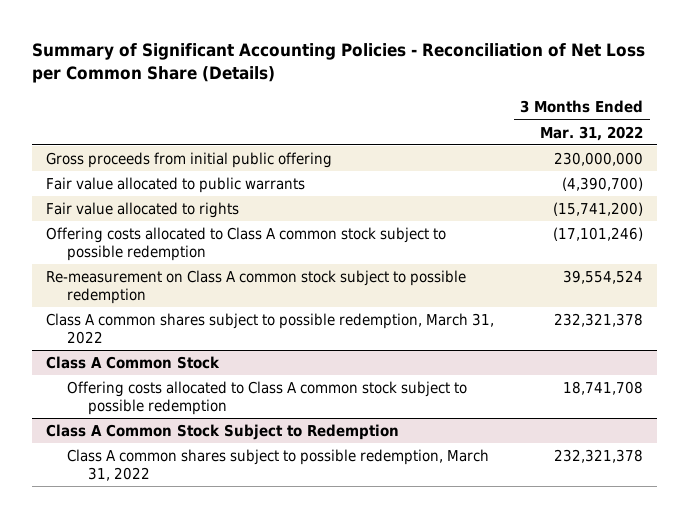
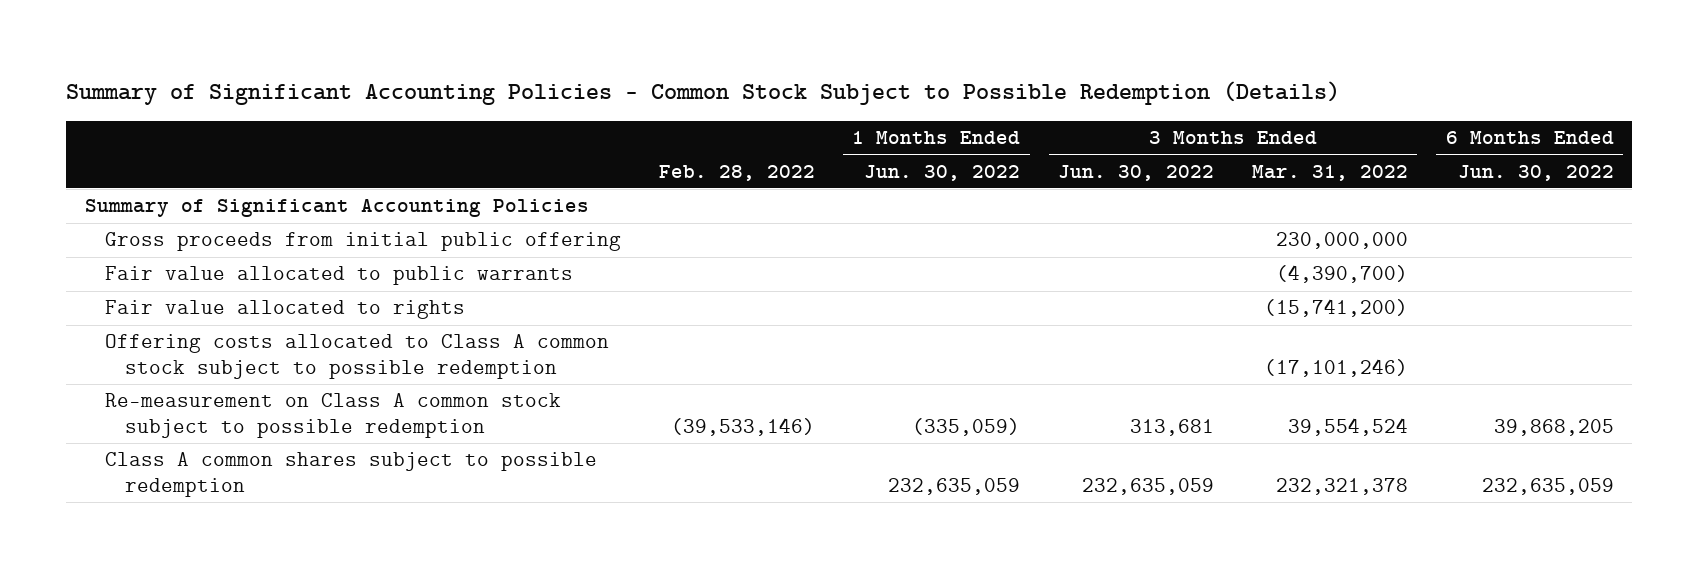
- Summary of Significant Accounting Policies - Reconciliation of Net Loss per Common Share (Details)
+ Summary of Significant Accounting Policies - Common Stock Subject to Possible Redemption (Details)
- | 3 Months Ended Mar. 31, 2022
+ | Feb. 28, 2022 | 1 Months Ended Jun. 30, 2022 | 3 Months Ended Jun. 30, 2022 | 3 Months Ended Mar. 31, 2022 | 6 Months Ended Jun. 30, 2022
+ Summary of Significant Accounting Policies
- Class A common shares subject to possible redemption, March 31, 2022 | 232,321,378
- Class A Common Stock
- Offering costs allocated to Class A common stock subject to possible redemption | 18,741,708
- Class A Common Stock Subject to Redemption
- Class A common shares subject to possible redemption, March 31, 2022 | 232,321,378
+ Class A common shares subject to possible redemption | | 232,635,059 | 232,635,059 | 232,321,378 | 232,635,059

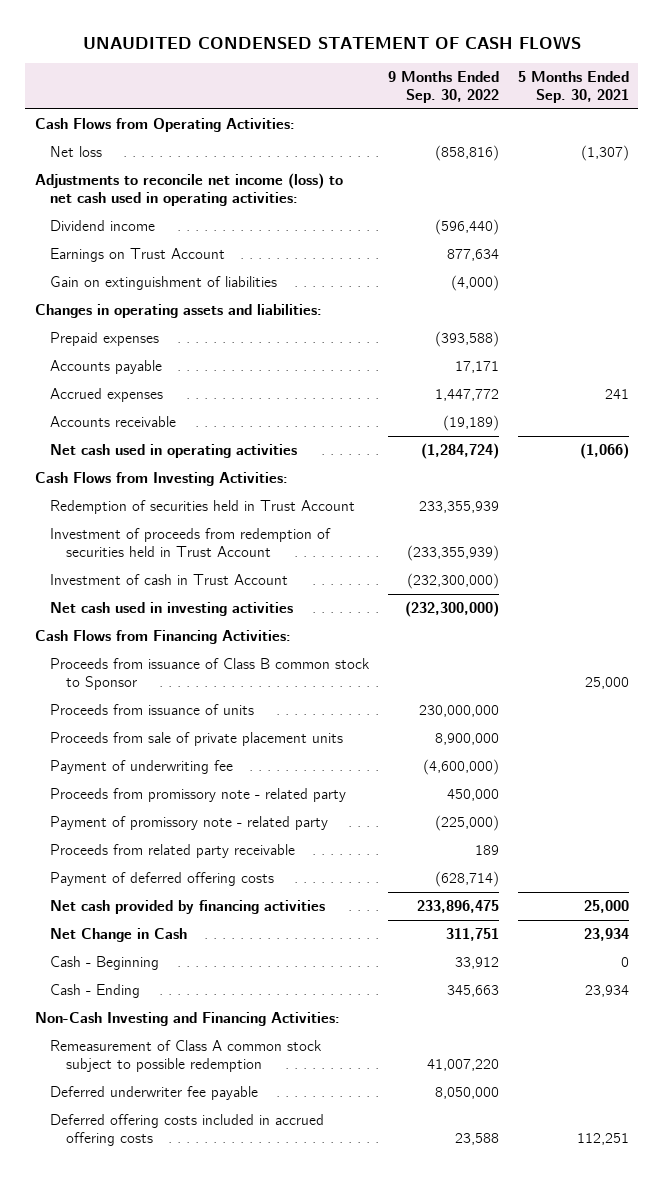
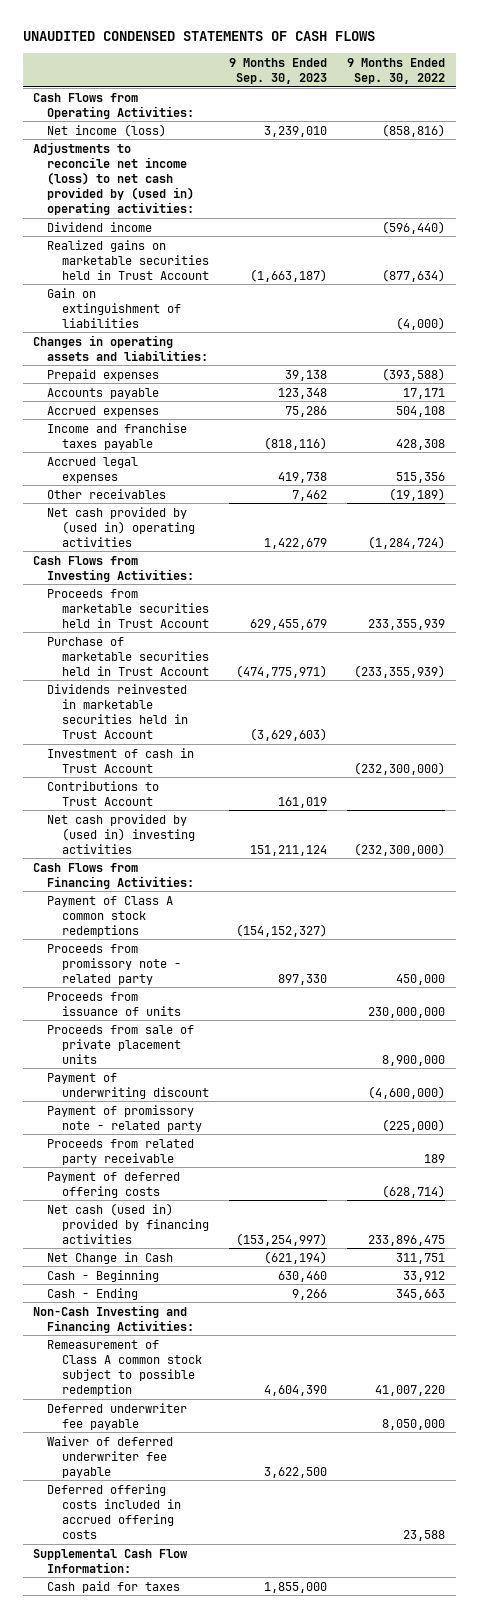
- UNAUDITED CONDENSED STATEMENT OF CASH FLOWS
+ UNAUDITED CONDENSED STATEMENTS OF CASH FLOWS
- | 9 Months Ended Sep. 30, 2022 | 5 Months Ended Sep. 30, 2021
+ | 9 Months Ended Sep. 30, 2023 | 9 Months Ended Sep. 30, 2022
- Net loss | (858,816) | (1,307)
- Adjustments to reconcile net income (loss) to net cash used in operating activities:
+ Net income (loss) | 3,239,010 | (858,816)
+ Adjustments to reconcile net income (loss) to net cash provided by (used in) operating activities:
- Earnings on Trust Account | 877,634 |
+ Realized gains on marketable securities held in Trust Account | (1,663,187) | (877,634)
- Accrued expenses | 1,447,772 | 241
- Accounts receivable | (19,189) |
- Net cash used in operating activities | (1,284,724) | (1,066)
+ Accrued expenses | 75,286 | 504,108
+ Income and franchise taxes payable | (818,116) | 428,308
+ Accrued legal expenses | 419,738 | 515,356
+ Other receivables | 7,462 | (19,189)
+ Net cash provided by (used in) operating activities | 1,422,679 | (1,284,724)
- Redemption of securities held in Trust Account | 233,355,939 |
- Investment of proceeds from redemption of securities held in Trust Account | (233,355,939) |
+ Proceeds from marketable securities held in Trust Account | 629,455,679 | 233,355,939
+ Purchase of marketable securities held in Trust Account | (474,775,971) | (233,355,939)
+ Dividends reinvested in marketable securities held in Trust Account | (3,629,603) |
- Net cash used in investing activities | (232,300,000) |
+ Contributions to Trust Account | 161,019 |
+ Net cash provided by (used in) investing activities | 151,211,124 | (232,300,000)
- Proceeds from issuance of Class B common stock to Sponsor | | 25,000
+ Payment of Class A common stock redemptions | (154,152,327) |
moved up: Proceeds from promissory note - related party | 897,330 | 450,000
- Payment of underwriting fee | (4,600,000) |
+ Payment of underwriting discount | | (4,600,000)
- Net cash provided by financing activities | 233,896,475 | 25,000
+ Net cash (used in) provided by financing activities | (153,254,997) | 233,896,475
+ Waiver of deferred underwriter fee payable | 3,622,500 |
+ Supplemental Cash Flow Information:
+ Cash paid for taxes | 1,855,000 |

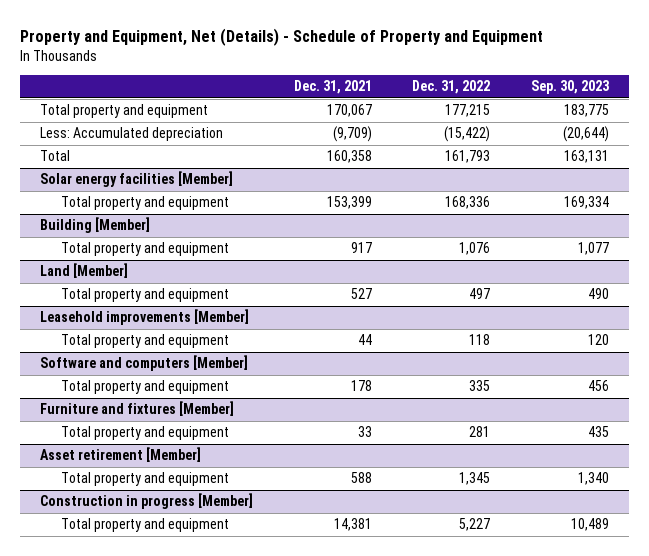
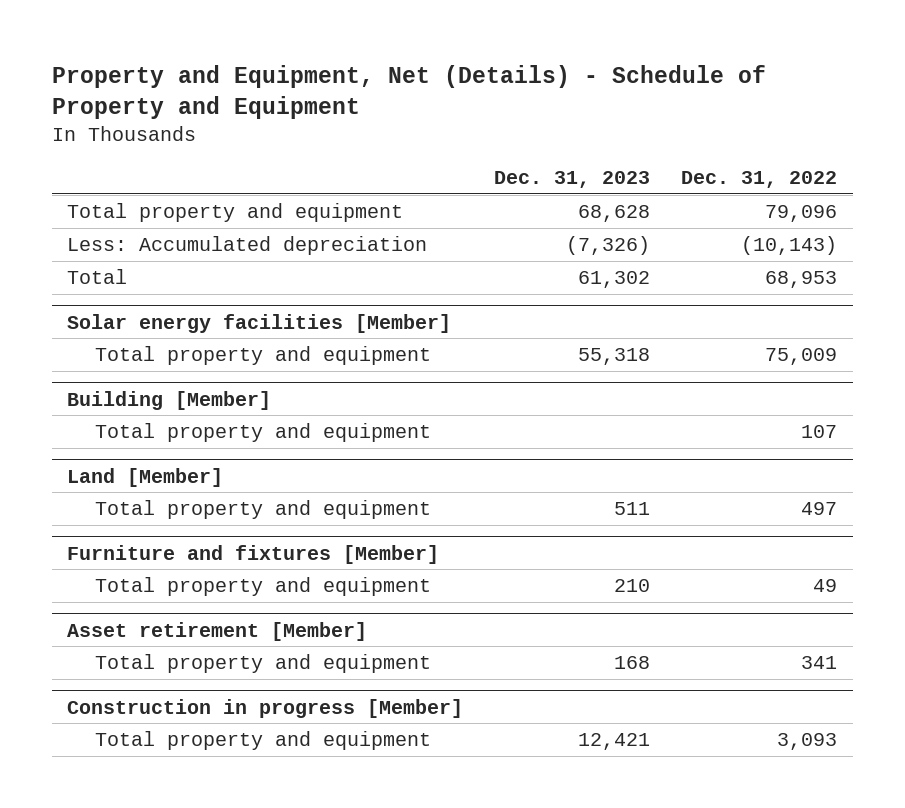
- | Dec. 31, 2021 | Dec. 31, 2022 | Sep. 30, 2023
+ | Dec. 31, 2023 | Dec. 31, 2022
- Total property and equipment | 170,067 | 177,215 | 183,775
- Less: Accumulated depreciation | (9,709) | (15,422) | (20,644)
- Total | 160,358 | 161,793 | 163,131
+ Total property and equipment | 68,628 | 79,096
+ Less: Accumulated depreciation | (7,326) | (10,143)
+ Total | 61,302 | 68,953
@ Solar energy facilities [Member]
- Total property and equipment | 153,399 | 168,336 | 169,334
+ Total property and equipment | 55,318 | 75,009
@ Building [Member]
- Total property and equipment | 917 | 1,076 | 1,077
+ Total property and equipment | | 107
- Leasehold improvements [Member]
- Total property and equipment | 44 | 118 | 120
- Software and computers [Member]
- Total property and equipment | 178 | 335 | 456
@ Furniture and fixtures [Member]
- Total property and equipment | 33 | 281 | 435
+ Total property and equipment | 210 | 49
@ Asset retirement [Member]
- Total property and equipment | 588 | 1,345 | 1,340
+ Total property and equipment | 168 | 341
@ Construction in progress [Member]
- Total property and equipment | 14,381 | 5,227 | 10,489
+ Total property and equipment | 12,421 | 3,093

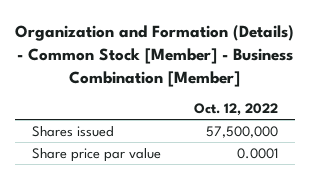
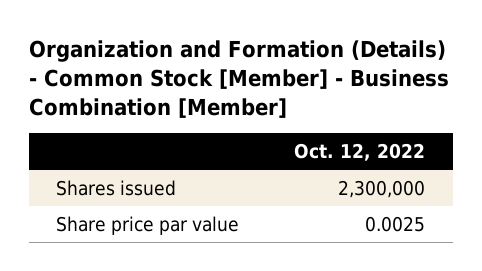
- Shares issued | 57,500,000
- Share price par value | 0.0001
+ Shares issued | 2,300,000
+ Share price par value | 0.0025

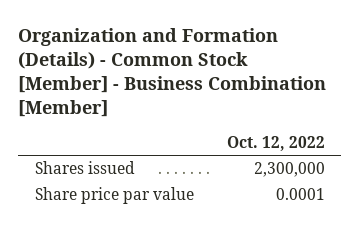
- Share price par value | 0.0025
+ Share price par value | 0.0001

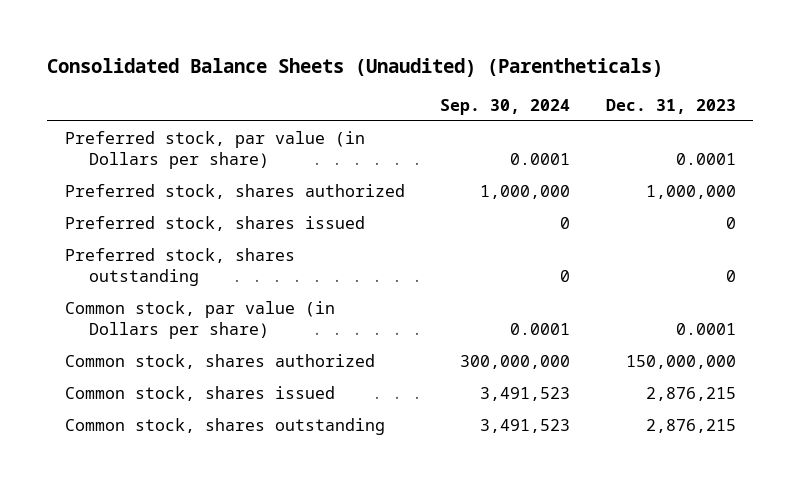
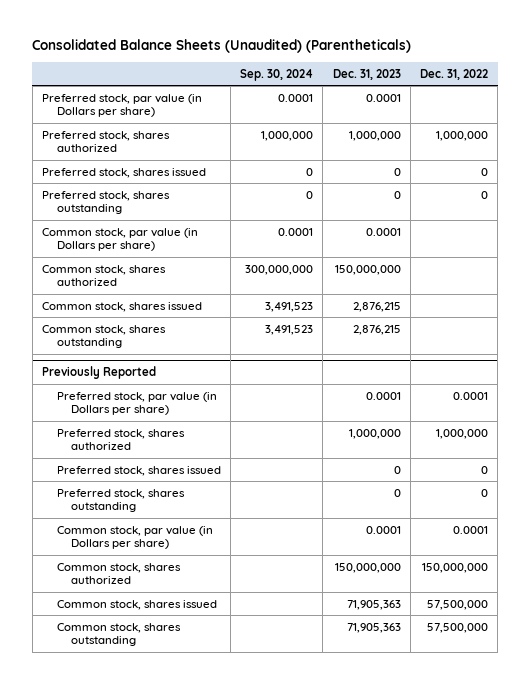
- | Sep. 30, 2024 | Dec. 31, 2023
+ | Sep. 30, 2024 | Dec. 31, 2023 | Dec. 31, 2022
+ Previously Reported
+ Preferred stock, par value (in Dollars per share) | | 0.0001 | 0.0001
+ Preferred stock, shares authorized | | 1,000,000 | 1,000,000
+ Preferred stock, shares issued | | 0 | 0
+ Preferred stock, shares outstanding | | 0 | 0
+ Common stock, par value (in Dollars per share) | | 0.0001 | 0.0001
+ Common stock, shares authorized | | 150,000,000 | 150,000,000
+ Common stock, shares issued | | 71,905,363 | 57,500,000
+ Common stock, shares outstanding | | 71,905,363 | 57,500,000

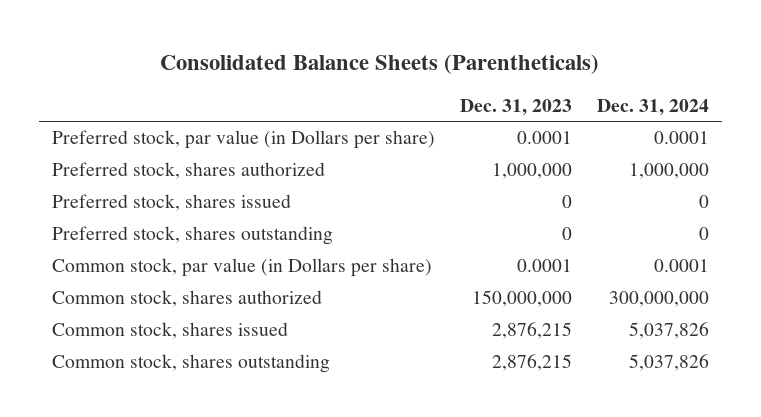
- Consolidated Balance Sheets (Unaudited) (Parentheticals)
+ Consolidated Balance Sheets (Parentheticals)
- | Sep. 30, 2024 | Dec. 31, 2023 | Dec. 31, 2022
+ | Dec. 31, 2023 | Dec. 31, 2024
- Previously Reported
- Preferred stock, par value (in Dollars per share) | | 0.0001 | 0.0001
- Preferred stock, shares authorized | | 1,000,000 | 1,000,000
- Preferred stock, shares issued | | 0 | 0
- Preferred stock, shares outstanding | | 0 | 0
- Common stock, par value (in Dollars per share) | | 0.0001 | 0.0001
- Common stock, shares authorized | | 150,000,000 | 150,000,000
- Common stock, shares issued | | 71,905,363 | 57,500,000
- Common stock, shares outstanding | | 71,905,363 | 57,500,000

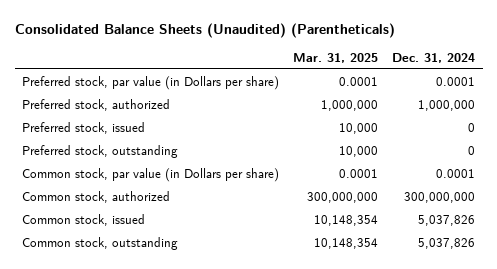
- Consolidated Balance Sheets (Parentheticals)
+ Consolidated Balance Sheets (Unaudited) (Parentheticals)
- | Dec. 31, 2023 | Dec. 31, 2024
+ | Mar. 31, 2025 | Dec. 31, 2024
- Preferred stock, shares authorized | 1,000,000 | 1,000,000
- Preferred stock, shares issued | 0 | 0
- Preferred stock, shares outstanding | 0 | 0
+ Preferred stock, authorized | 1,000,000 | 1,000,000
+ Preferred stock, issued | 10,000 | 0
+ Preferred stock, outstanding | 10,000 | 0
- Common stock, shares authorized | 150,000,000 | 300,000,000
- Common stock, shares issued | 2,876,215 | 5,037,826
- Common stock, shares outstanding | 2,876,215 | 5,037,826
+ Common stock, authorized | 300,000,000 | 300,000,000
+ Common stock, issued | 10,148,354 | 5,037,826
+ Common stock, outstanding | 10,148,354 | 5,037,826

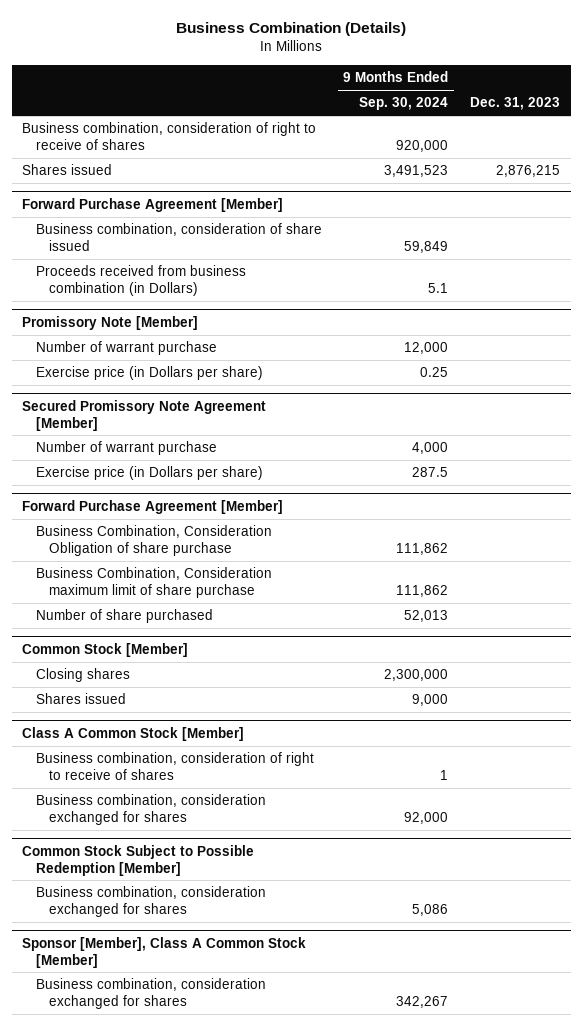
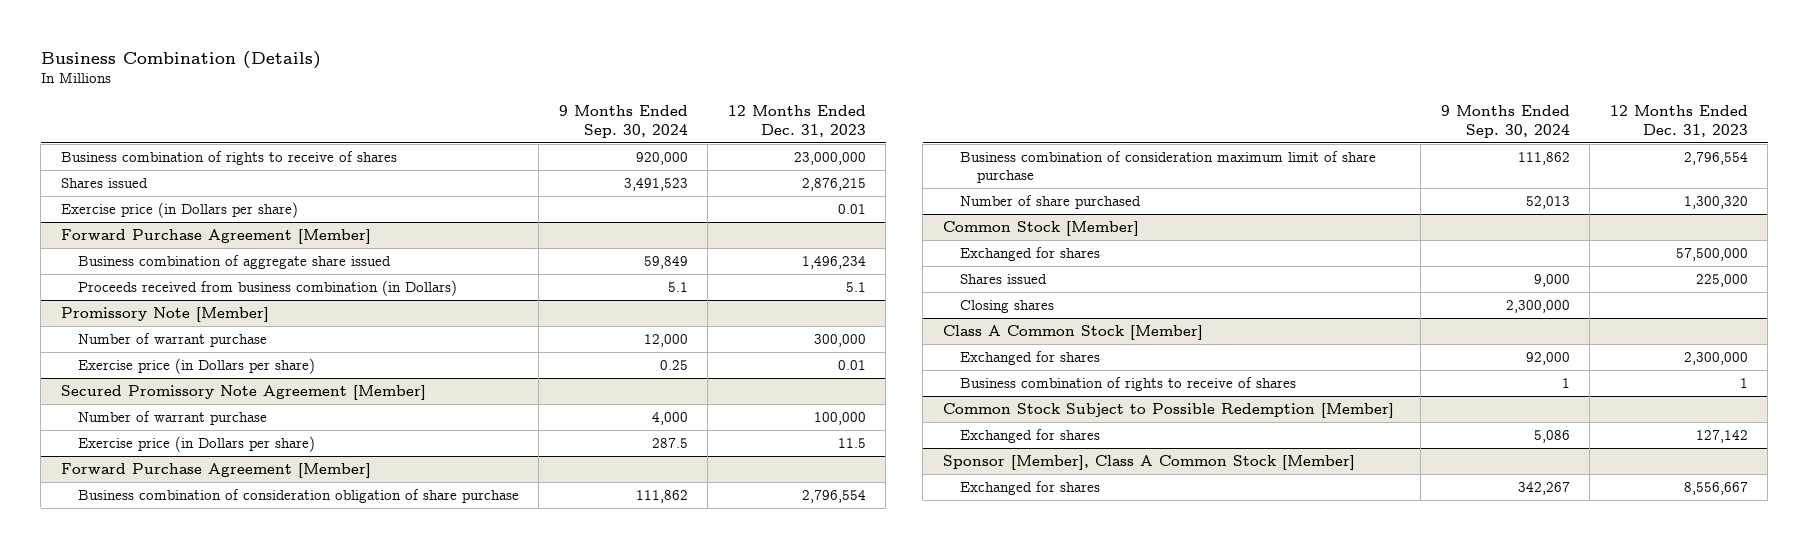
- | 9 Months Ended Sep. 30, 2024 | Dec. 31, 2023
+ | 9 Months Ended Sep. 30, 2024 | 12 Months Ended Dec. 31, 2023
- Business combination, consideration of right to receive of shares | 920,000 |
+ Business combination of rights to receive of shares | 920,000 | 23,000,000
+ Exercise price (in Dollars per share) | | 0.01
@ Forward Purchase Agreement [Member]
- Business combination, consideration of share issued | 59,849 |
+ Business combination of aggregate share issued | 59,849 | 1,496,234
- Business Combination, Consideration Obligation of share purchase | 111,862 |
- Business Combination, Consideration maximum limit of share purchase | 111,862 |
+ Business combination of consideration obligation of share purchase | 111,862 | 2,796,554
+ Business combination of consideration maximum limit of share purchase | 111,862 | 2,796,554
@ Common Stock [Member]
+ Exchanged for shares | | 57,500,000
moved down: Closing shares | 2,300,000 |
@ Class A Common Stock [Member]
- Business combination, consideration of right to receive of shares | 1 |
- Business combination, consideration exchanged for shares | 92,000 |
+ Exchanged for shares | 92,000 | 2,300,000
+ Business combination of rights to receive of shares | 1 | 1
@ Common Stock Subject to Possible Redemption [Member]
- Business combination, consideration exchanged for shares | 5,086 |
+ Exchanged for shares | 5,086 | 127,142
@ Sponsor [Member], Class A Common Stock [Member]
- Business combination, consideration exchanged for shares | 342,267 |
+ Exchanged for shares | 342,267 | 8,556,667

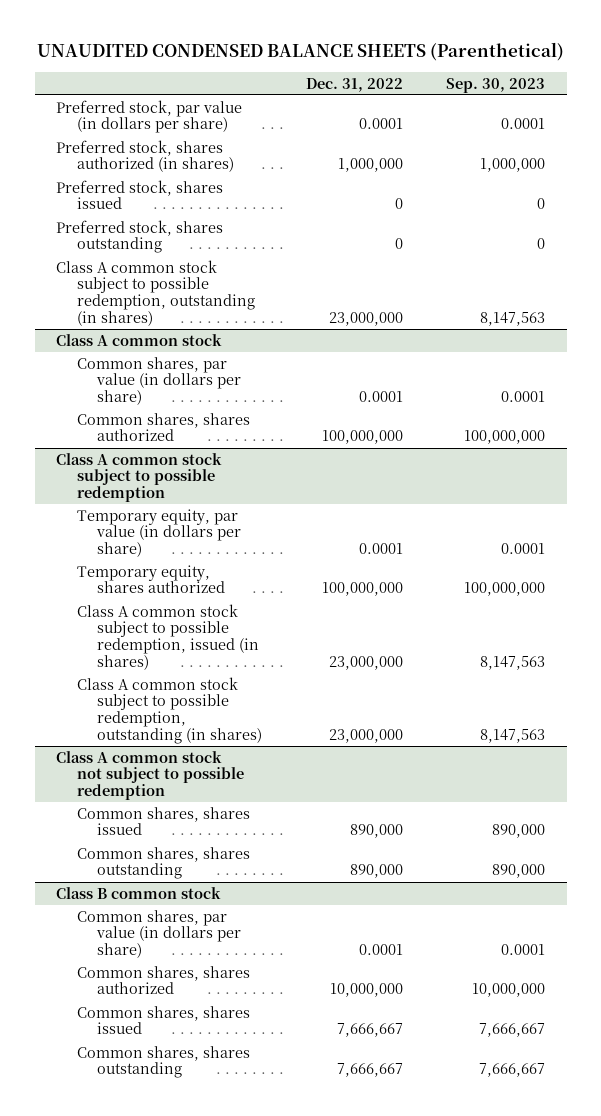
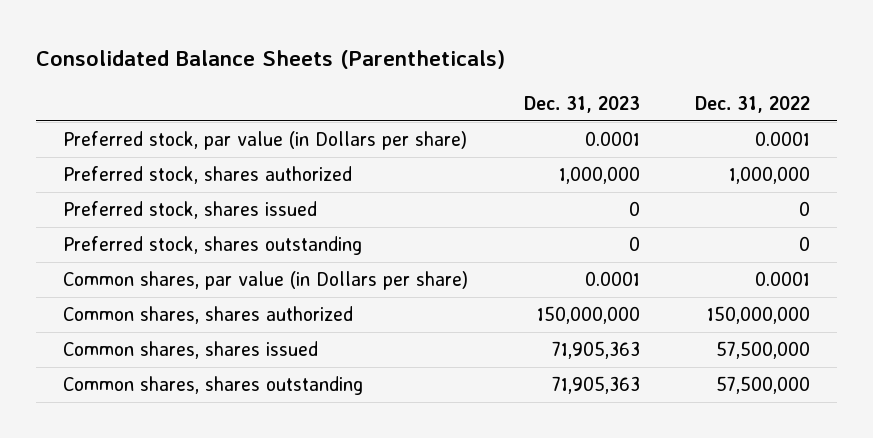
- UNAUDITED CONDENSED BALANCE SHEETS (Parenthetical)
+ Consolidated Balance Sheets (Parentheticals)
- | Dec. 31, 2022 | Sep. 30, 2023
+ | Dec. 31, 2023 | Dec. 31, 2022
- Preferred stock, par value (in dollars per share) | 0.0001 | 0.0001
- Preferred stock, shares authorized (in shares) | 1,000,000 | 1,000,000
+ Preferred stock, par value (in Dollars per share) | 0.0001 | 0.0001
+ Preferred stock, shares authorized | 1,000,000 | 1,000,000
- Class A common stock subject to possible redemption, outstanding (in shares) | 23,000,000 | 8,147,563
- Class A common stock
- Common shares, par value (in dollars per share) | 0.0001 | 0.0001
- Common shares, shares authorized | 100,000,000 | 100,000,000
- Class A common stock subject to possible redemption
- Temporary equity, par value (in dollars per share) | 0.0001 | 0.0001
- Temporary equity, shares authorized | 100,000,000 | 100,000,000
- Class A common stock subject to possible redemption, issued (in shares) | 23,000,000 | 8,147,563
- Class A common stock subject to possible redemption, outstanding (in shares) | 23,000,000 | 8,147,563
- Class A common stock not subject to possible redemption
- Common shares, shares issued | 890,000 | 890,000
- Common shares, shares outstanding | 890,000 | 890,000
- Class B common stock
- Common shares, par value (in dollars per share) | 0.0001 | 0.0001
- Common shares, shares authorized | 10,000,000 | 10,000,000
- Common shares, shares issued | 7,666,667 | 7,666,667
- Common shares, shares outstanding | 7,666,667 | 7,666,667
+ Common shares, par value (in Dollars per share) | 0.0001 | 0.0001
+ Common shares, shares authorized | 150,000,000 | 150,000,000
+ Common shares, shares issued | 71,905,363 | 57,500,000
+ Common shares, shares outstanding | 71,905,363 | 57,500,000

